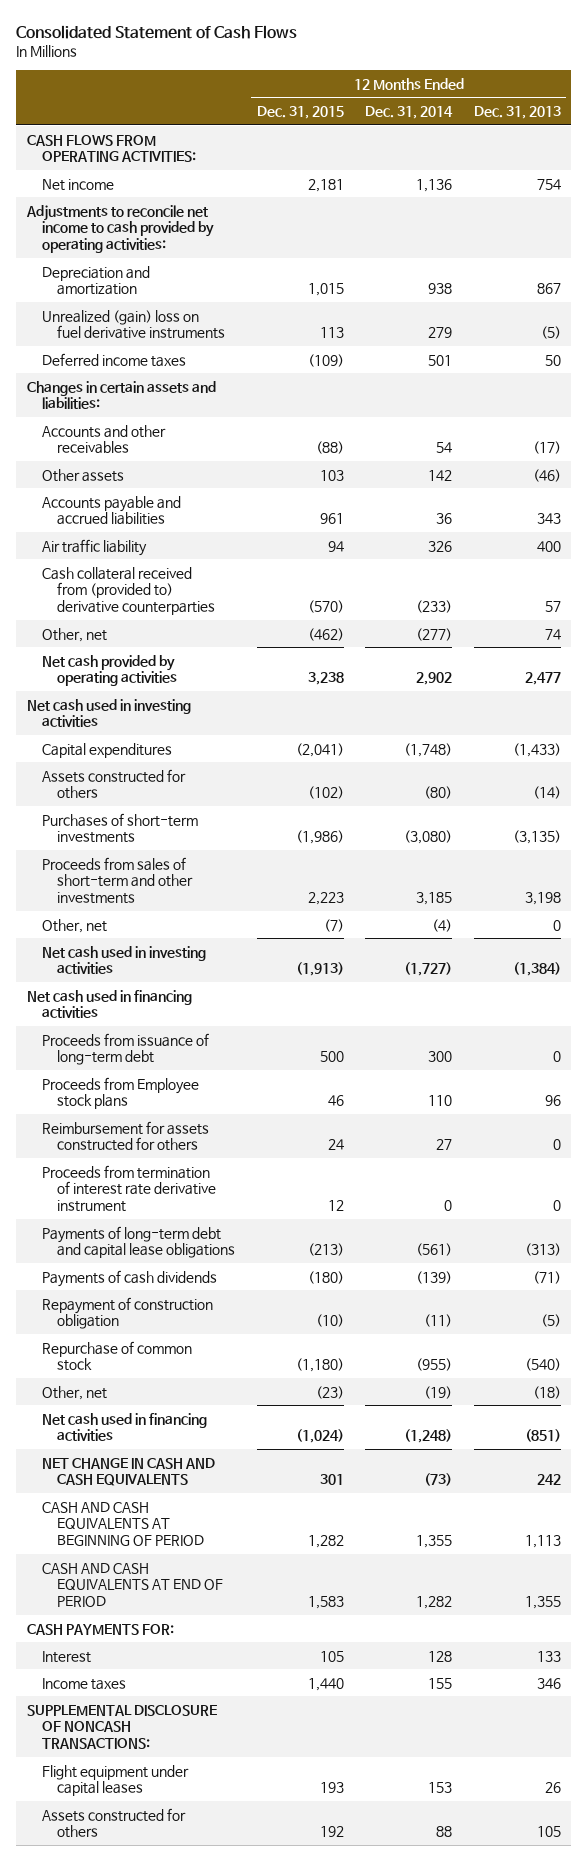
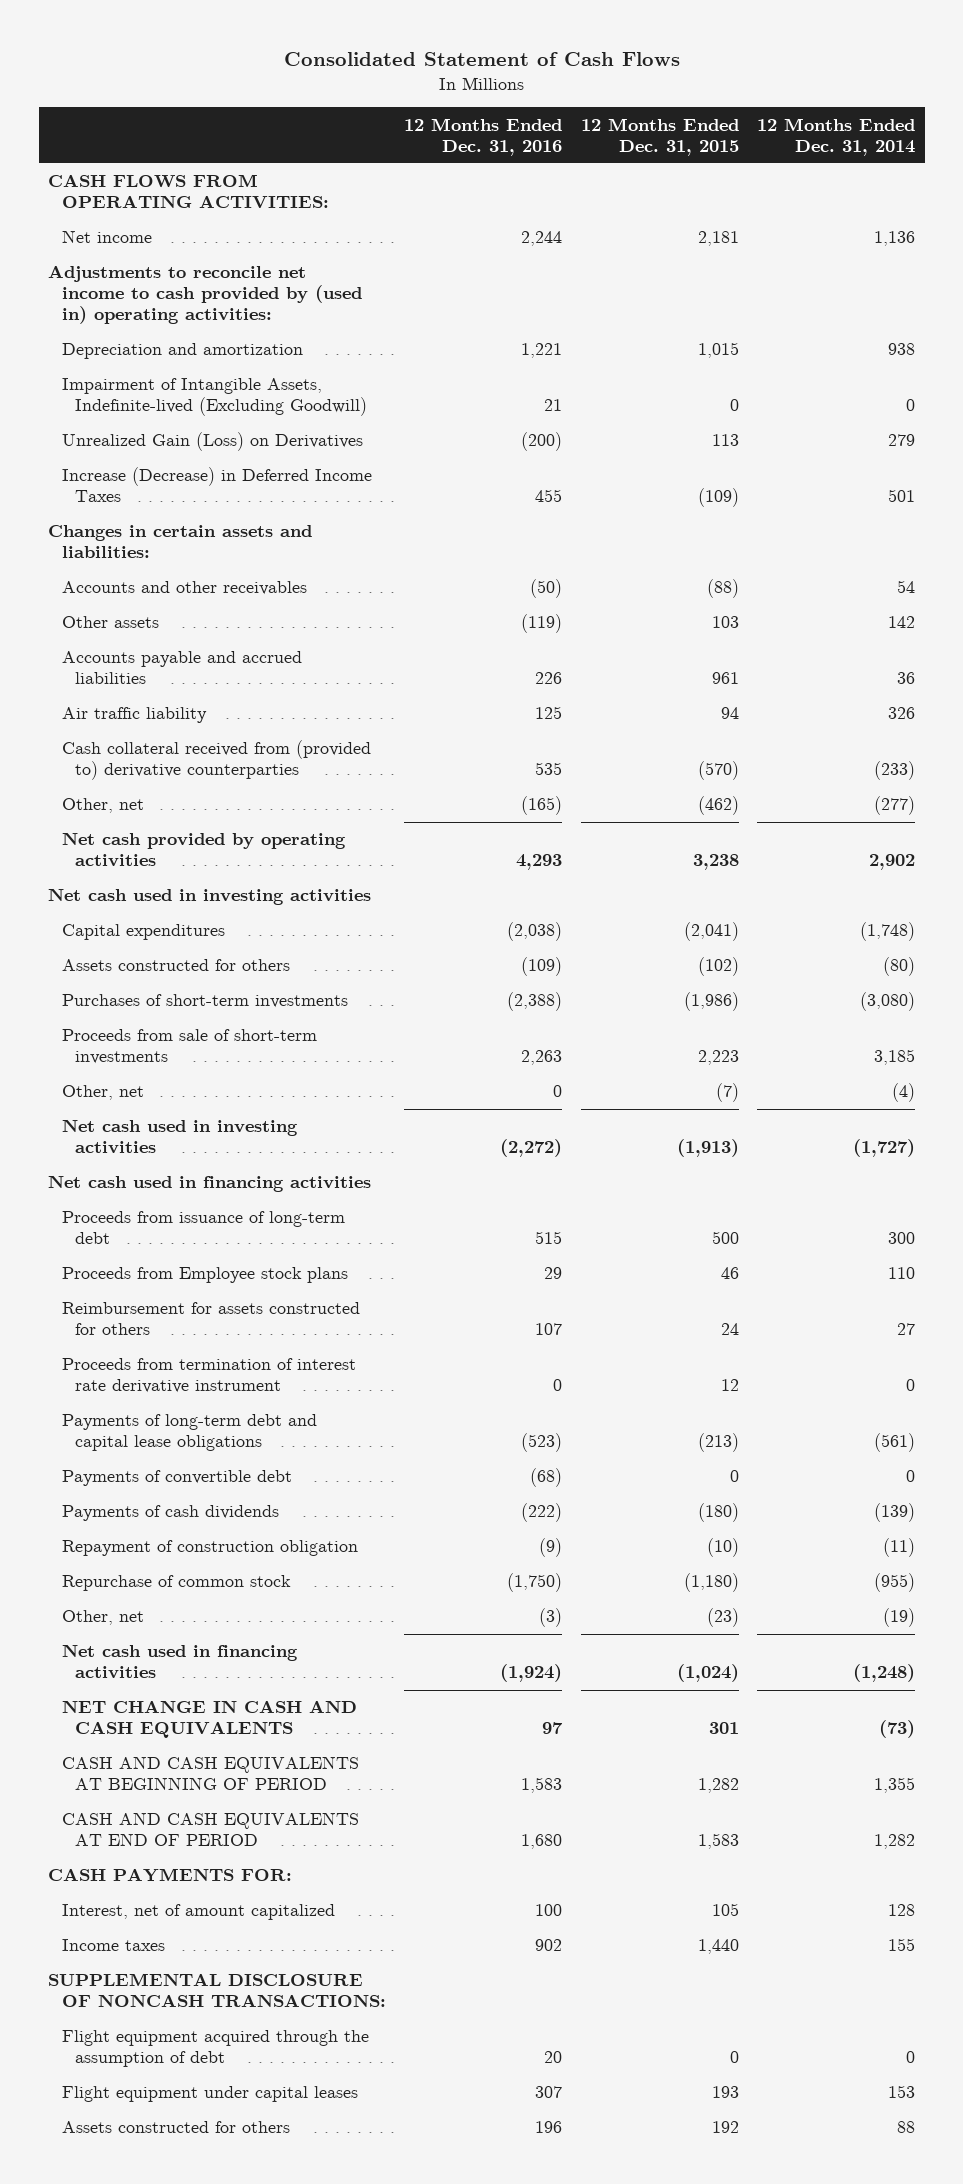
- | 12 Months Ended Dec. 31, 2015 | 12 Months Ended Dec. 31, 2014 | 12 Months Ended Dec. 31, 2013
+ | 12 Months Ended Dec. 31, 2016 | 12 Months Ended Dec. 31, 2015 | 12 Months Ended Dec. 31, 2014
- Adjustments to reconcile net income to cash provided by operating activities:
+ Adjustments to reconcile net income to cash provided by (used in) operating activities:
- Unrealized (gain) loss on fuel derivative instruments | 113 | 279 | (5)
- Deferred income taxes | (109) | 501 | 50
+ Impairment of Intangible Assets, Indefinite-lived (Excluding Goodwill) | 21 | 0 | 0
+ Unrealized Gain (Loss) on Derivatives | (200) | 113 | 279
+ Increase (Decrease) in Deferred Income Taxes | 455 | (109) | 501
- Proceeds from sales of short-term and other investments | 2,223 | 3,185 | 3,198
+ Proceeds from sale of short-term investments | 2,263 | 2,223 | 3,185
+ Payments of convertible debt | (68) | 0 | 0
- Interest | 105 | 128 | 133
+ Interest, net of amount capitalized | 100 | 105 | 128
+ Flight equipment acquired through the assumption of debt | 20 | 0 | 0

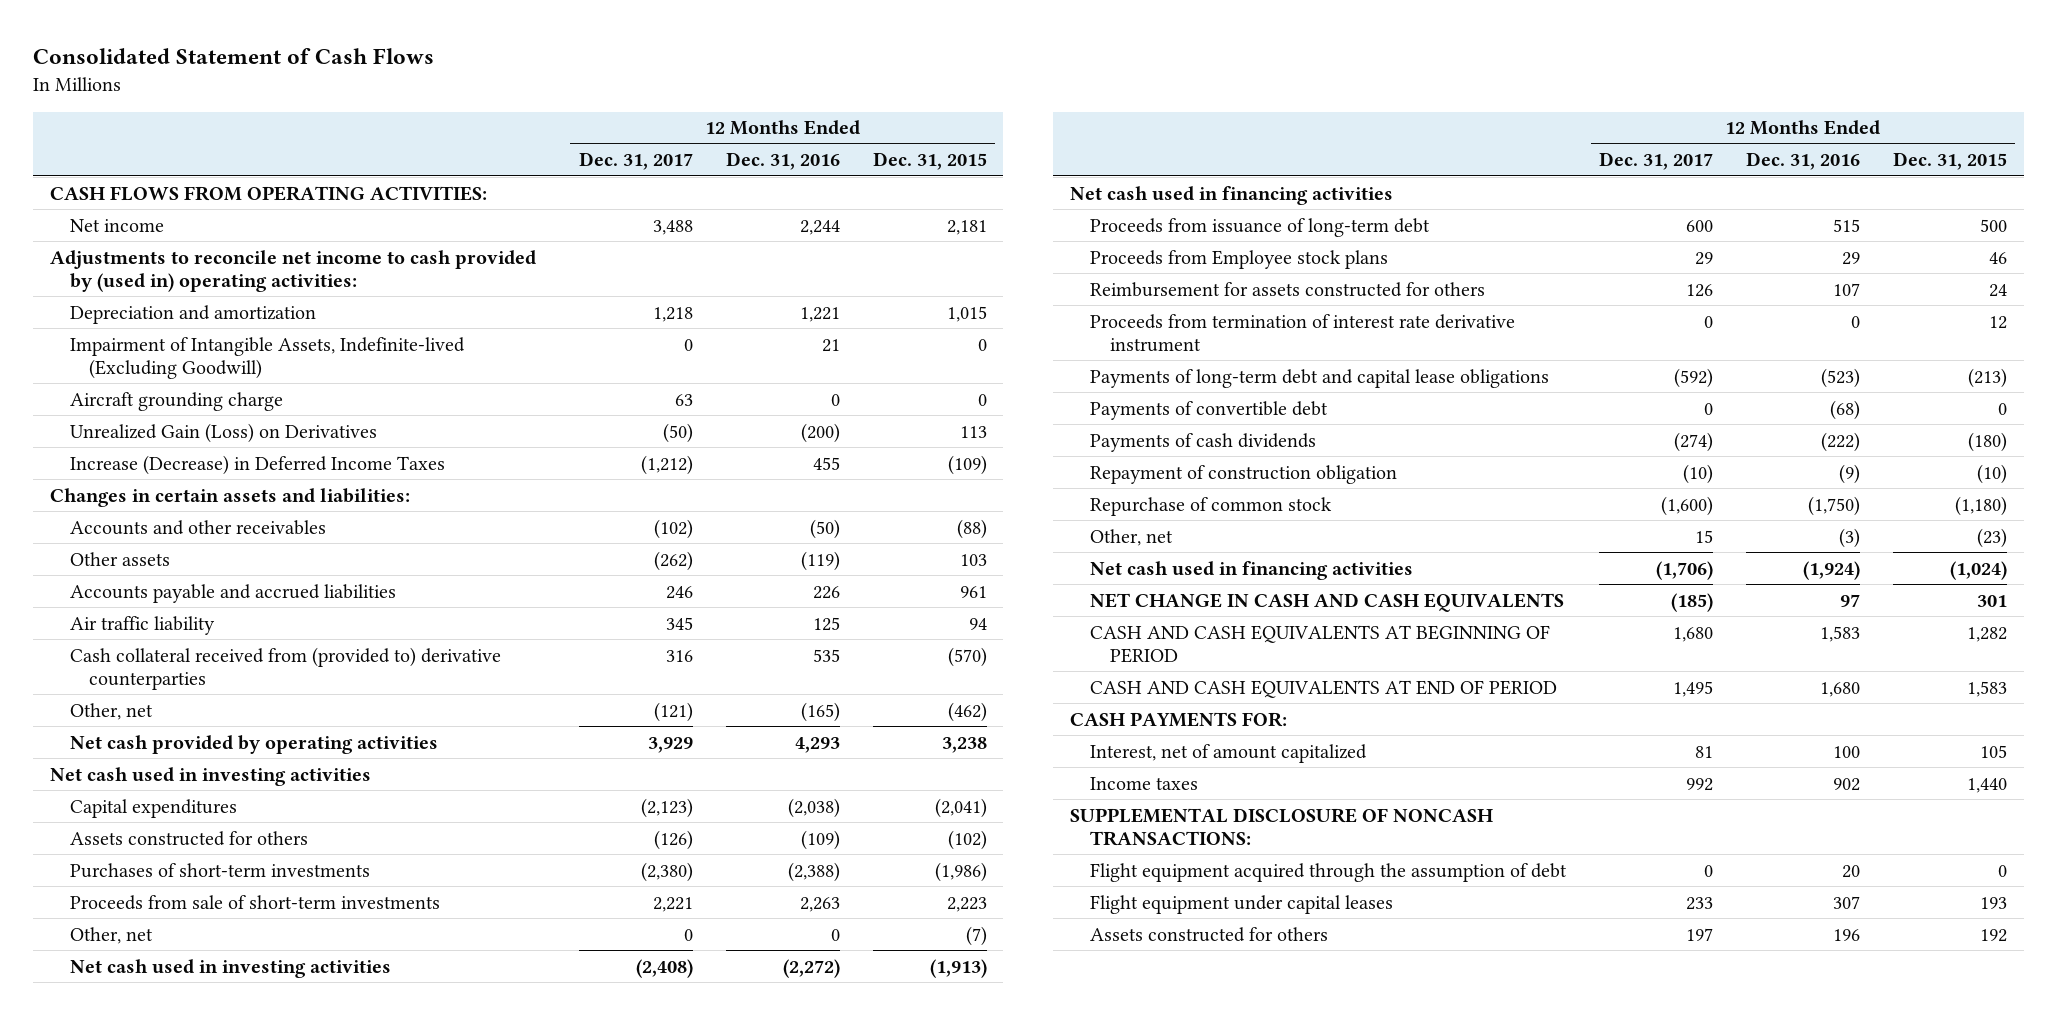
- | 12 Months Ended Dec. 31, 2016 | 12 Months Ended Dec. 31, 2015 | 12 Months Ended Dec. 31, 2014
+ | 12 Months Ended Dec. 31, 2017 | 12 Months Ended Dec. 31, 2016 | 12 Months Ended Dec. 31, 2015
+ Aircraft grounding charge | 63 | 0 | 0

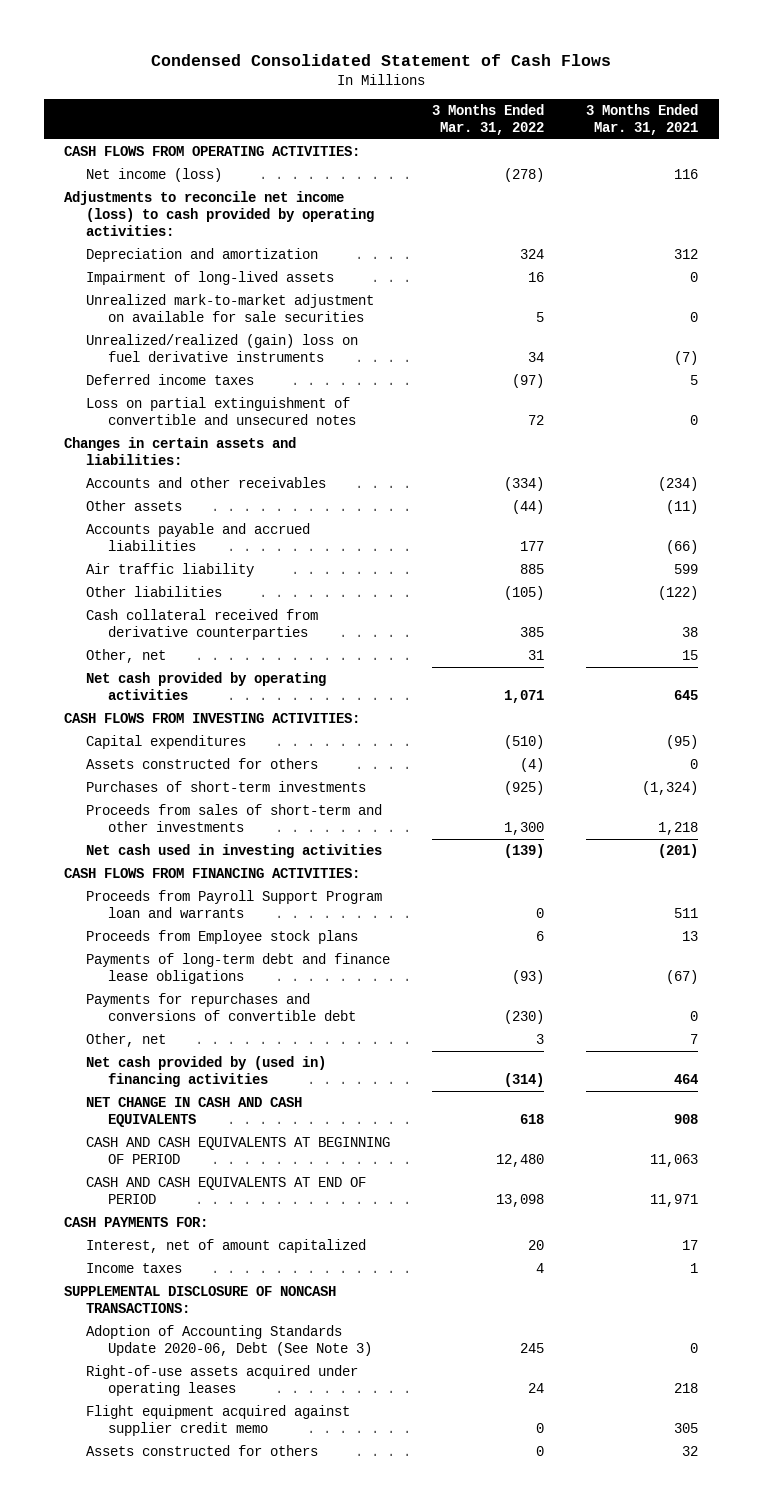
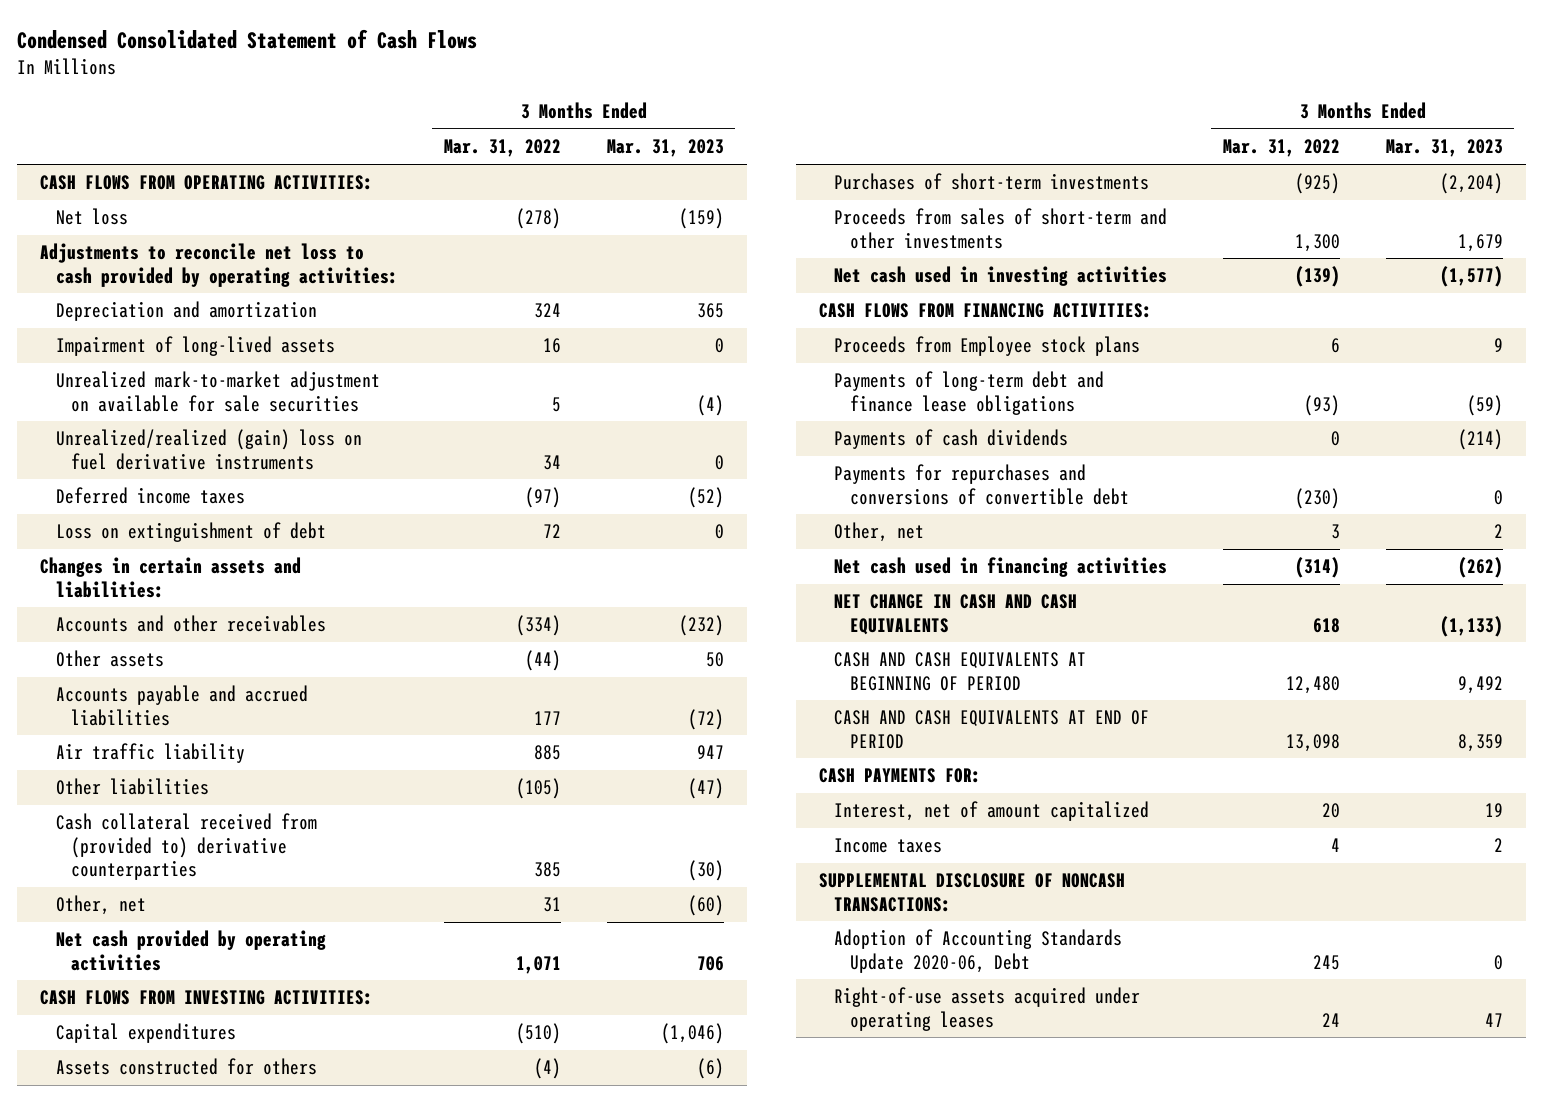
- | 3 Months Ended Mar. 31, 2022 | 3 Months Ended Mar. 31, 2021
+ | 3 Months Ended Mar. 31, 2022 | 3 Months Ended Mar. 31, 2023
- Net income (loss) | (278) | 116
- Adjustments to reconcile net income (loss) to cash provided by operating activities:
+ Net loss | (278) | (159)
+ Adjustments to reconcile net loss to cash provided by operating activities:
- Loss on partial extinguishment of convertible and unsecured notes | 72 | 0
+ Loss on extinguishment of debt | 72 | 0
- Cash collateral received from derivative counterparties | 385 | 38
+ Cash collateral received from (provided to) derivative counterparties | 385 | (30)
- Proceeds from Payroll Support Program loan and warrants | 0 | 511
+ Payments of cash dividends | 0 | (214)
- Net cash provided by (used in) financing activities | (314) | 464
+ Net cash used in financing activities | (314) | (262)
- Adoption of Accounting Standards Update 2020-06, Debt (See Note 3) | 245 | 0
+ Adoption of Accounting Standards Update 2020-06, Debt | 245 | 0
- Flight equipment acquired against supplier credit memo | 0 | 305
- Assets constructed for others | 0 | 32

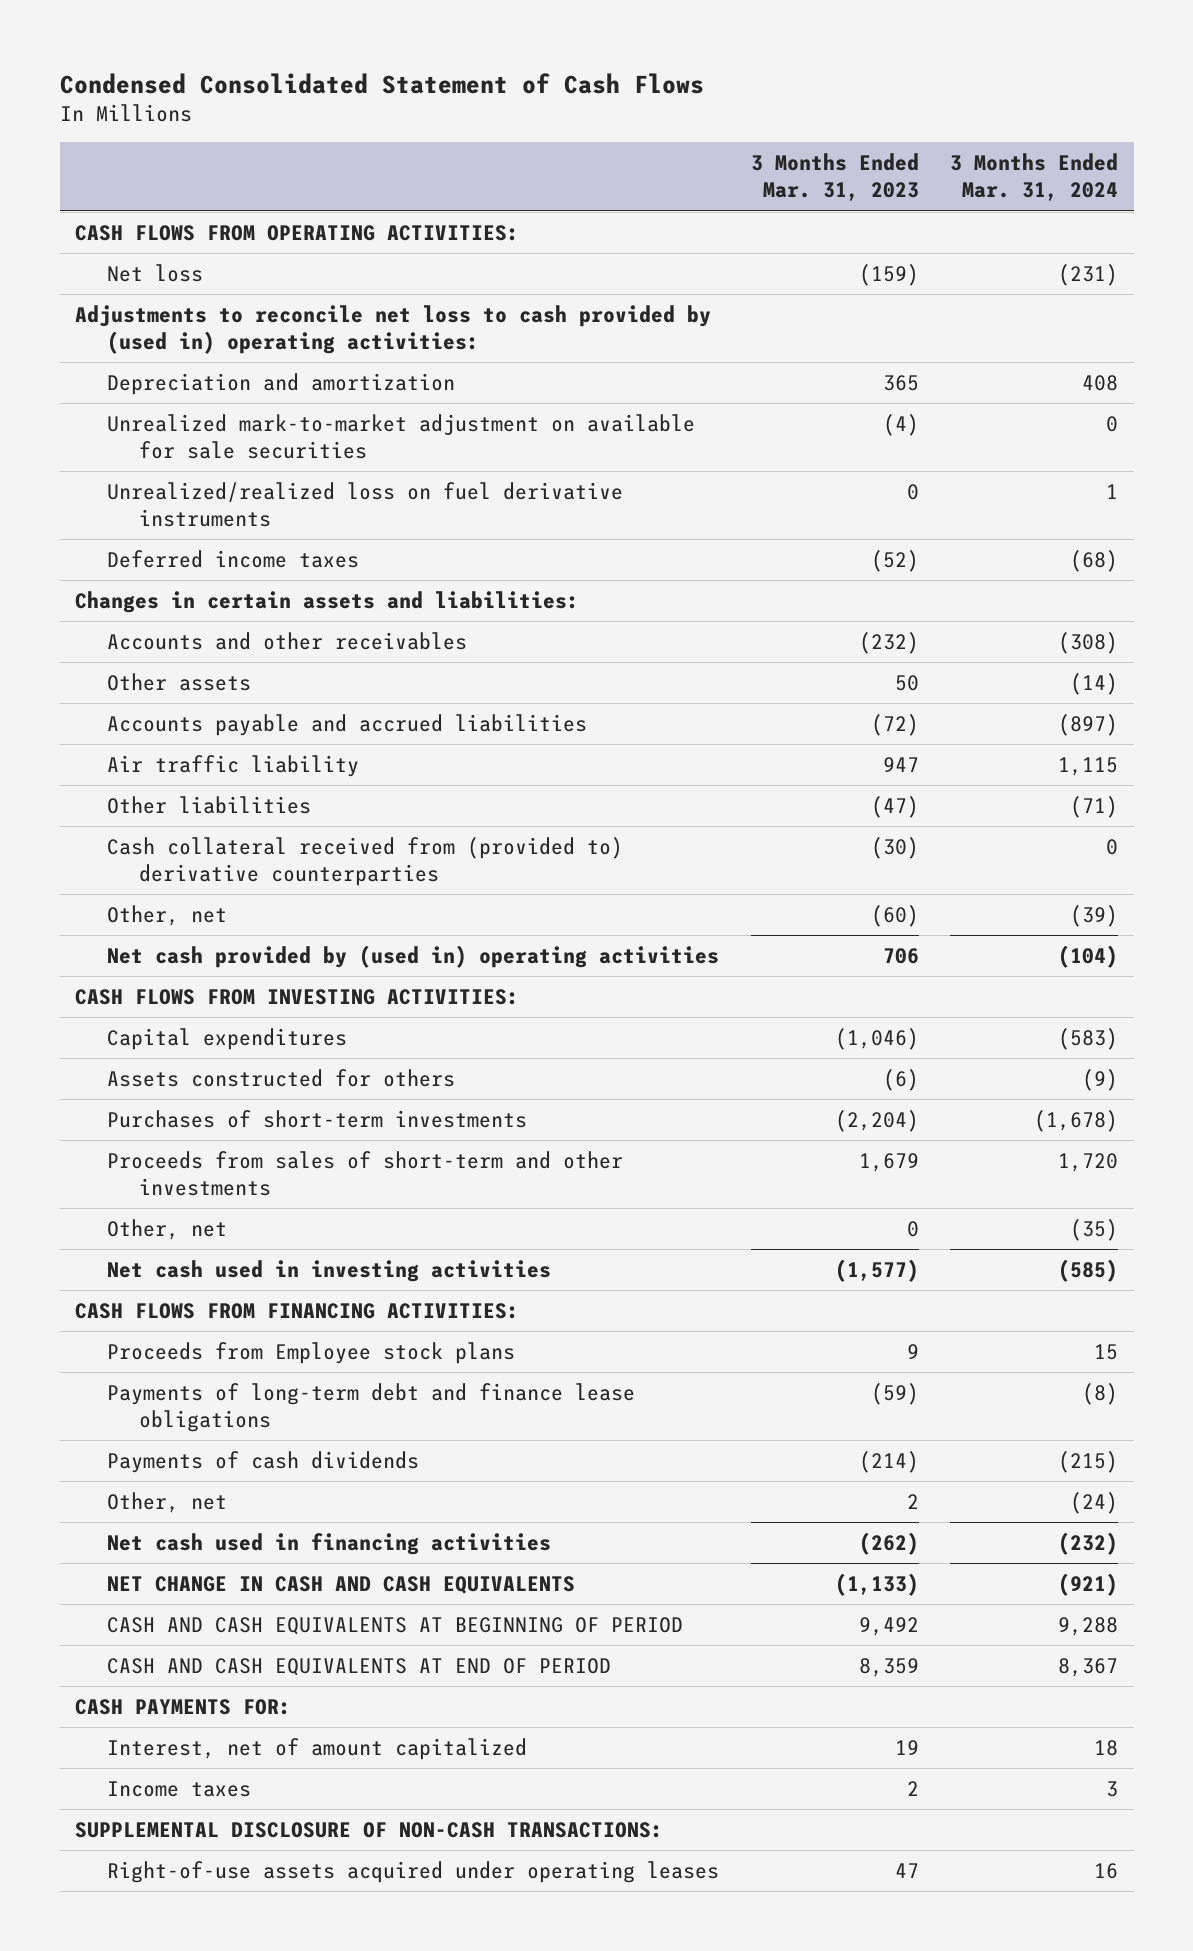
- | 3 Months Ended Mar. 31, 2022 | 3 Months Ended Mar. 31, 2023
+ | 3 Months Ended Mar. 31, 2023 | 3 Months Ended Mar. 31, 2024
- Adjustments to reconcile net loss to cash provided by operating activities:
+ Adjustments to reconcile net loss to cash provided by (used in) operating activities:
- Impairment of long-lived assets | 16 | 0
- Unrealized/realized (gain) loss on fuel derivative instruments | 34 | 0
+ Unrealized/realized loss on fuel derivative instruments | 0 | 1
- Loss on extinguishment of debt | 72 | 0
- Net cash provided by operating activities | 1,071 | 706
+ Net cash provided by (used in) operating activities | 706 | (104)
+ Other, net | 0 | (35)
- Payments for repurchases and conversions of convertible debt | (230) | 0
- SUPPLEMENTAL DISCLOSURE OF NONCASH TRANSACTIONS:
- Adoption of Accounting Standards Update 2020-06, Debt | 245 | 0
+ SUPPLEMENTAL DISCLOSURE OF NON-CASH TRANSACTIONS:

